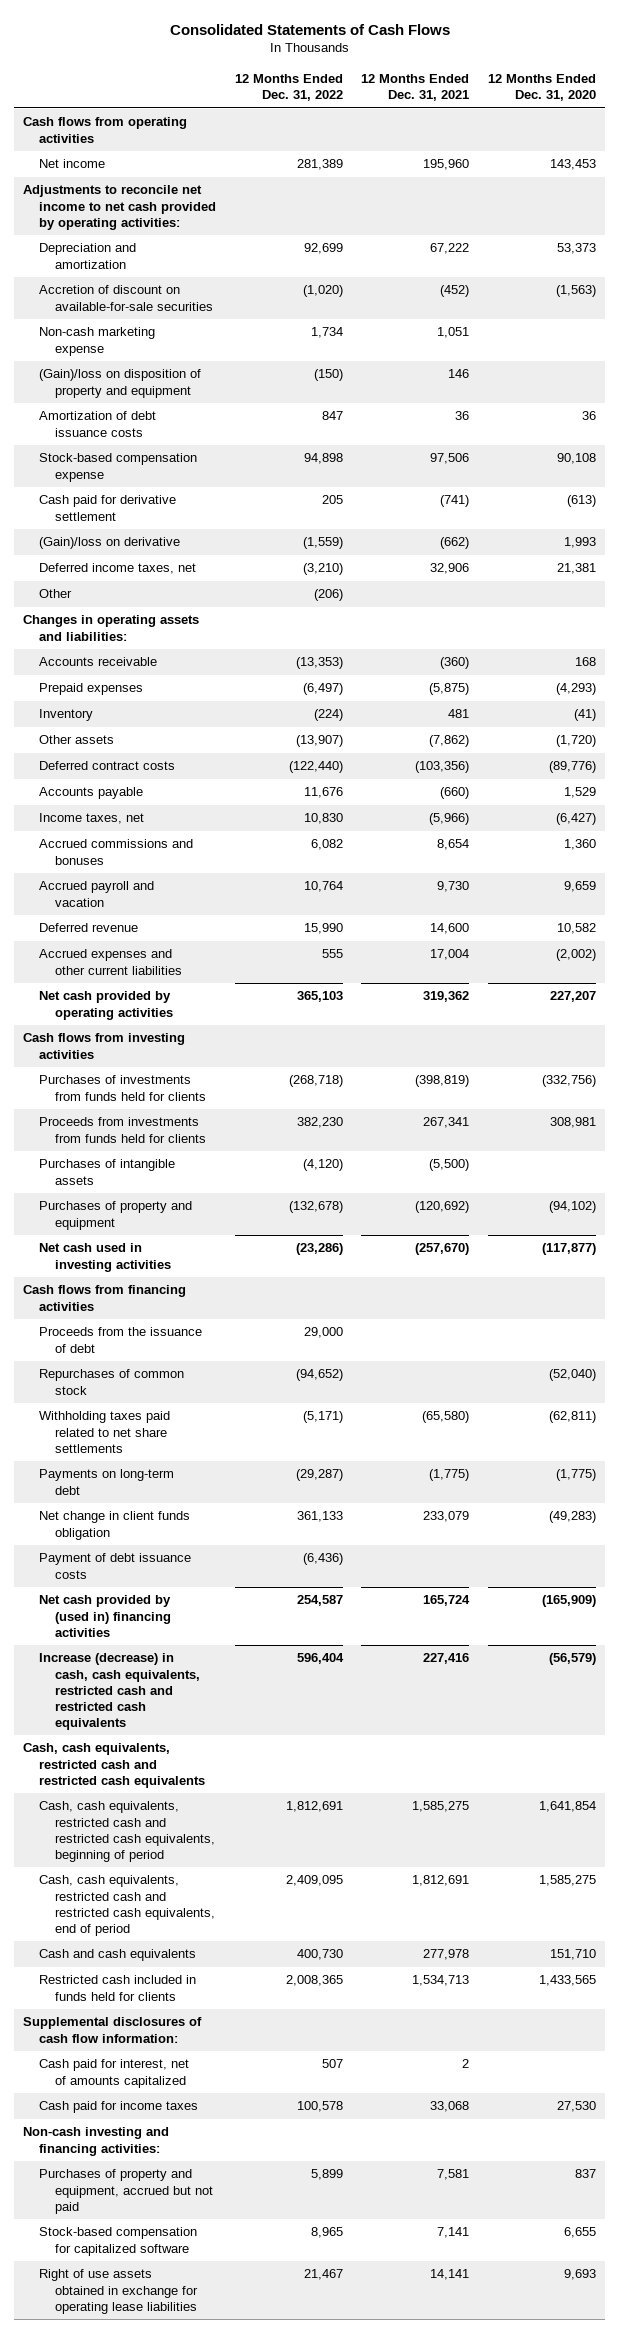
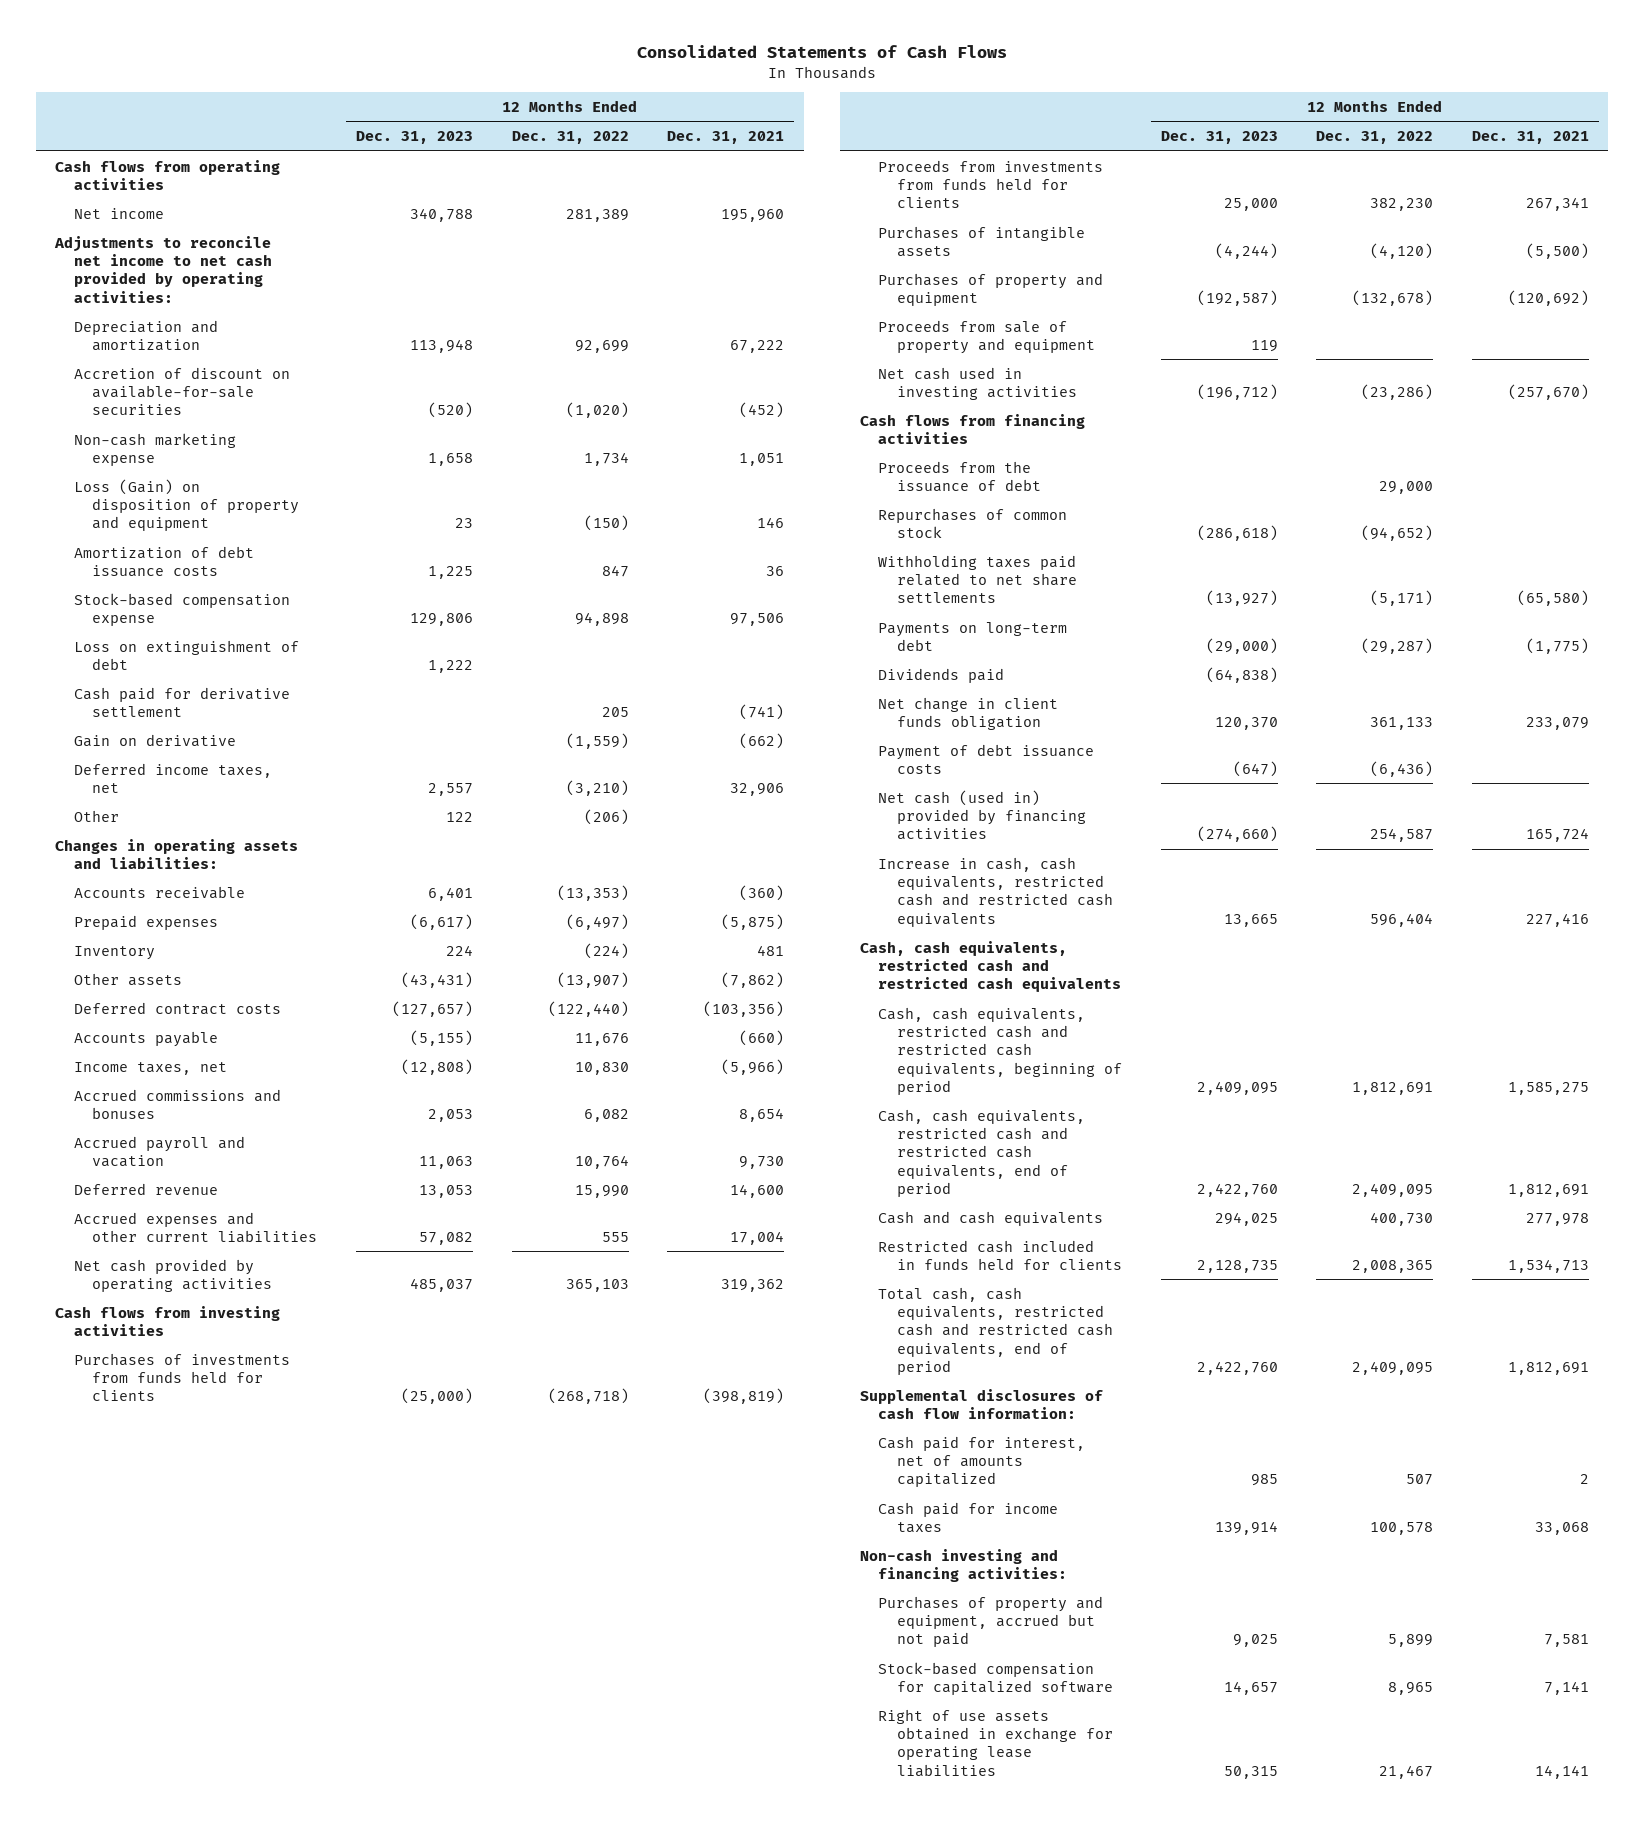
- | 12 Months Ended Dec. 31, 2022 | 12 Months Ended Dec. 31, 2021 | 12 Months Ended Dec. 31, 2020
+ | 12 Months Ended Dec. 31, 2023 | 12 Months Ended Dec. 31, 2022 | 12 Months Ended Dec. 31, 2021
- (Gain)/loss on disposition of property and equipment | (150) | 146 |
+ Loss (Gain) on disposition of property and equipment | 23 | (150) | 146
+ Loss on extinguishment of debt | 1,222 | |
- (Gain)/loss on derivative | (1,559) | (662) | 1,993
+ Gain on derivative | | (1,559) | (662)
+ Proceeds from sale of property and equipment | 119 | |
+ Dividends paid | (64,838) | |
- Net cash provided by (used in) financing activities | 254,587 | 165,724 | (165,909)
- Increase (decrease) in cash, cash equivalents, restricted cash and restricted cash equivalents | 596,404 | 227,416 | (56,579)
+ Net cash (used in) provided by financing activities | (274,660) | 254,587 | 165,724
+ Increase in cash, cash equivalents, restricted cash and restricted cash equivalents | 13,665 | 596,404 | 227,416
+ Total cash, cash equivalents, restricted cash and restricted cash equivalents, end of period | 2,422,760 | 2,409,095 | 1,812,691

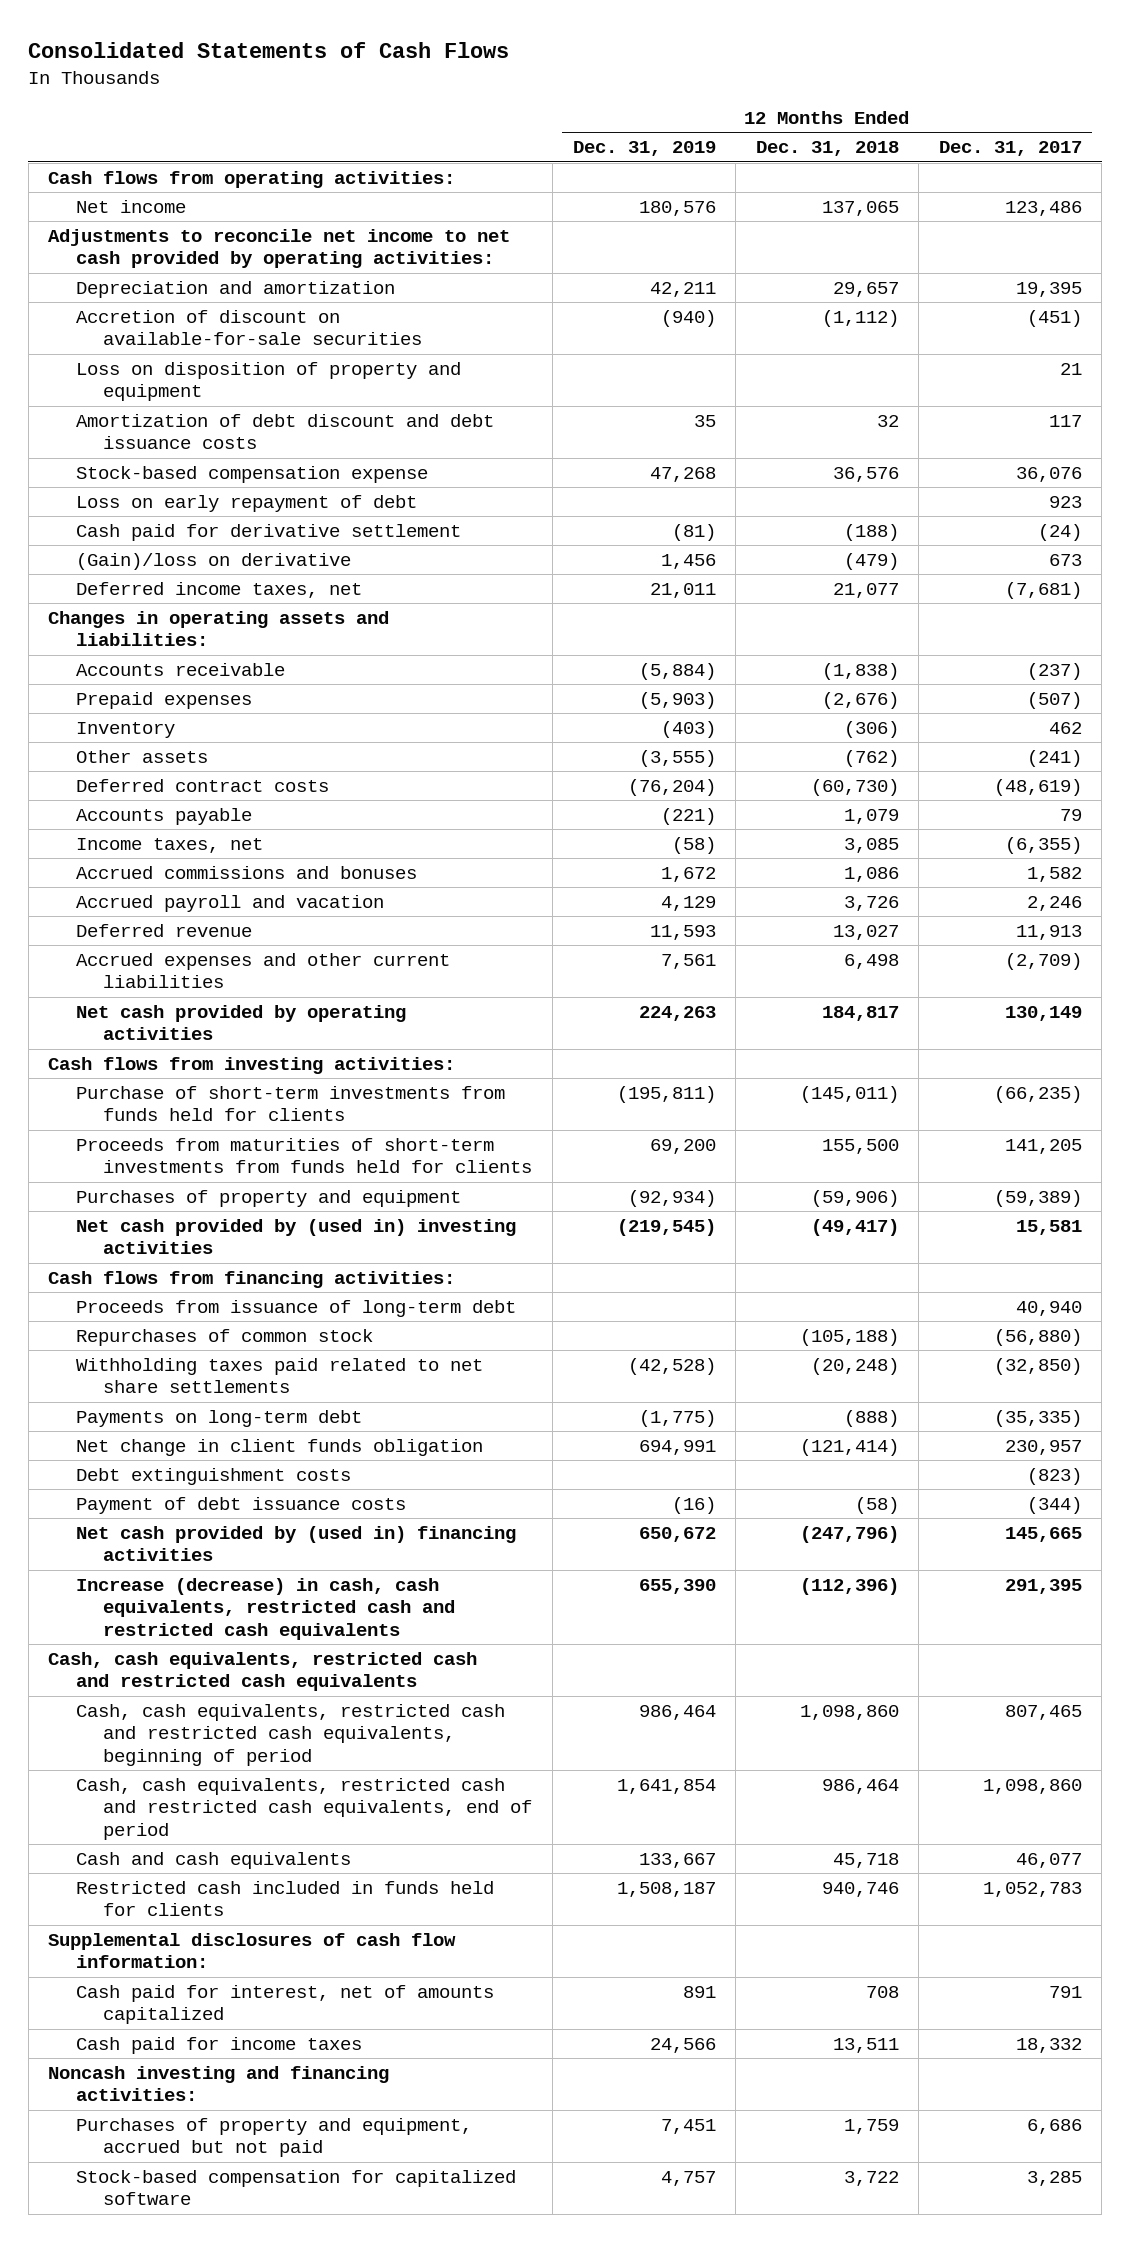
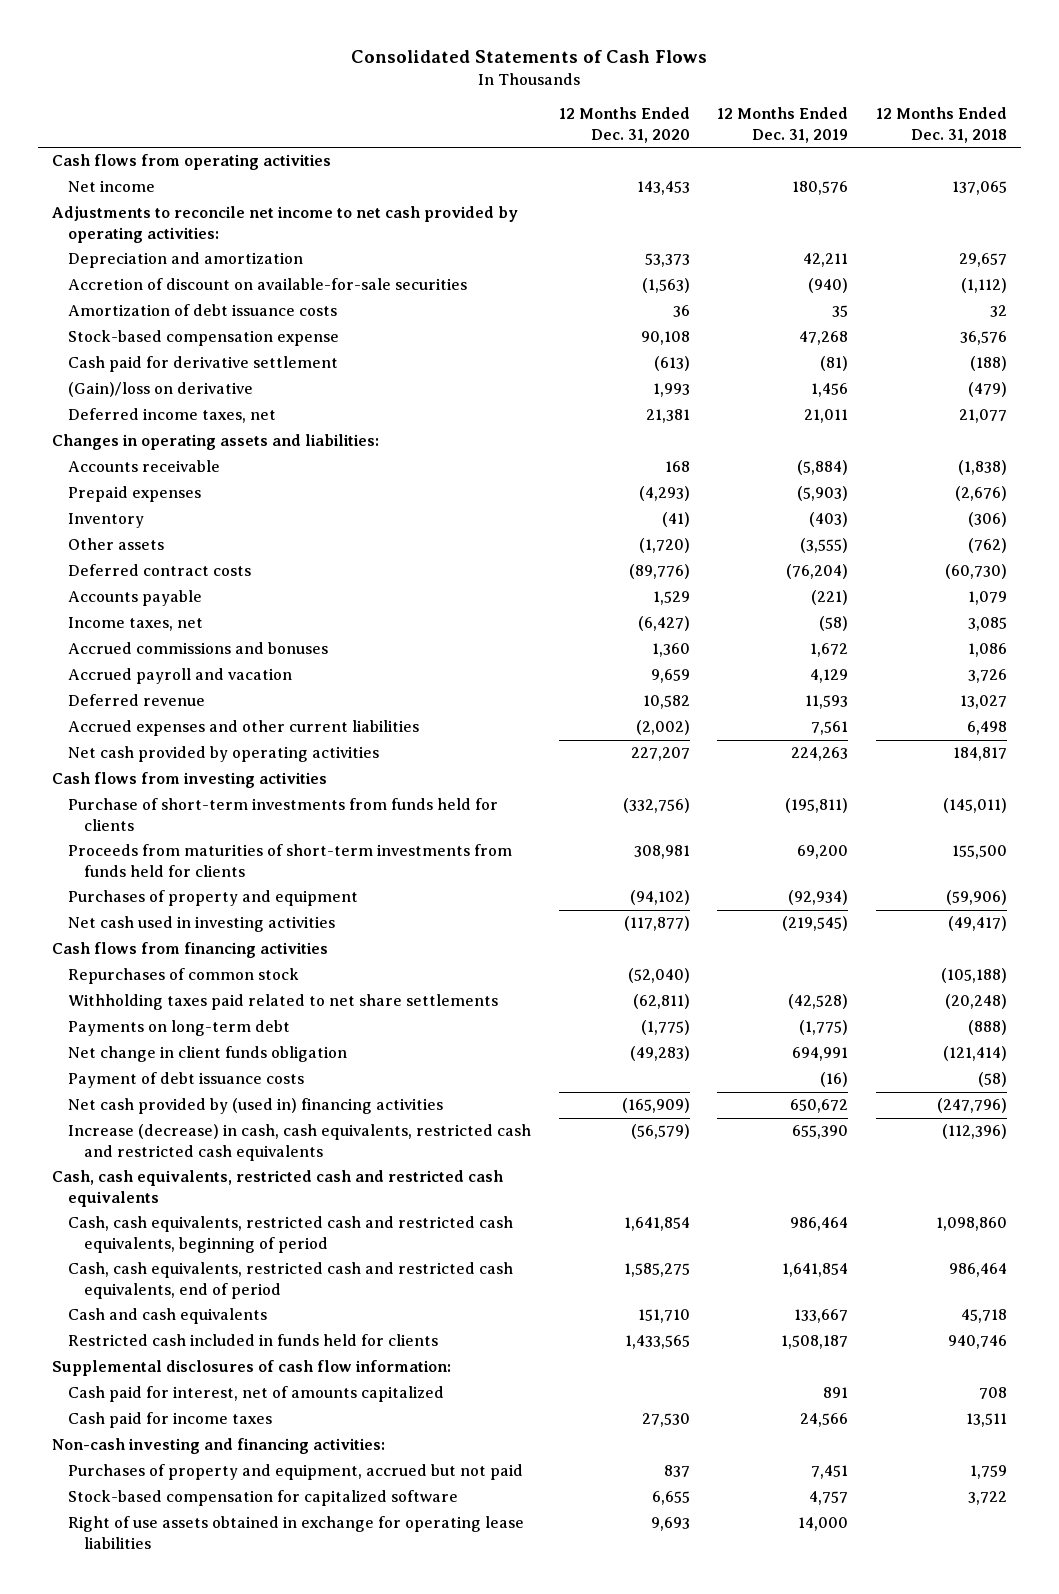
- | 12 Months Ended Dec. 31, 2019 | 12 Months Ended Dec. 31, 2018 | 12 Months Ended Dec. 31, 2017
+ | 12 Months Ended Dec. 31, 2020 | 12 Months Ended Dec. 31, 2019 | 12 Months Ended Dec. 31, 2018
- Cash flows from operating activities:
+ Cash flows from operating activities
- Loss on disposition of property and equipment | | | 21
- Amortization of debt discount and debt issuance costs | 35 | 32 | 117
+ Amortization of debt issuance costs | 36 | 35 | 32
- Loss on early repayment of debt | | | 923
- Cash flows from investing activities:
+ Cash flows from investing activities
- Net cash provided by (used in) investing activities | (219,545) | (49,417) | 15,581
- Cash flows from financing activities:
- Proceeds from issuance of long-term debt | | | 40,940
+ Net cash used in investing activities | (117,877) | (219,545) | (49,417)
+ Cash flows from financing activities
- Debt extinguishment costs | | | (823)
- Noncash investing and financing activities:
+ Non-cash investing and financing activities:
+ Right of use assets obtained in exchange for operating lease liabilities | 9,693 | 14,000 |

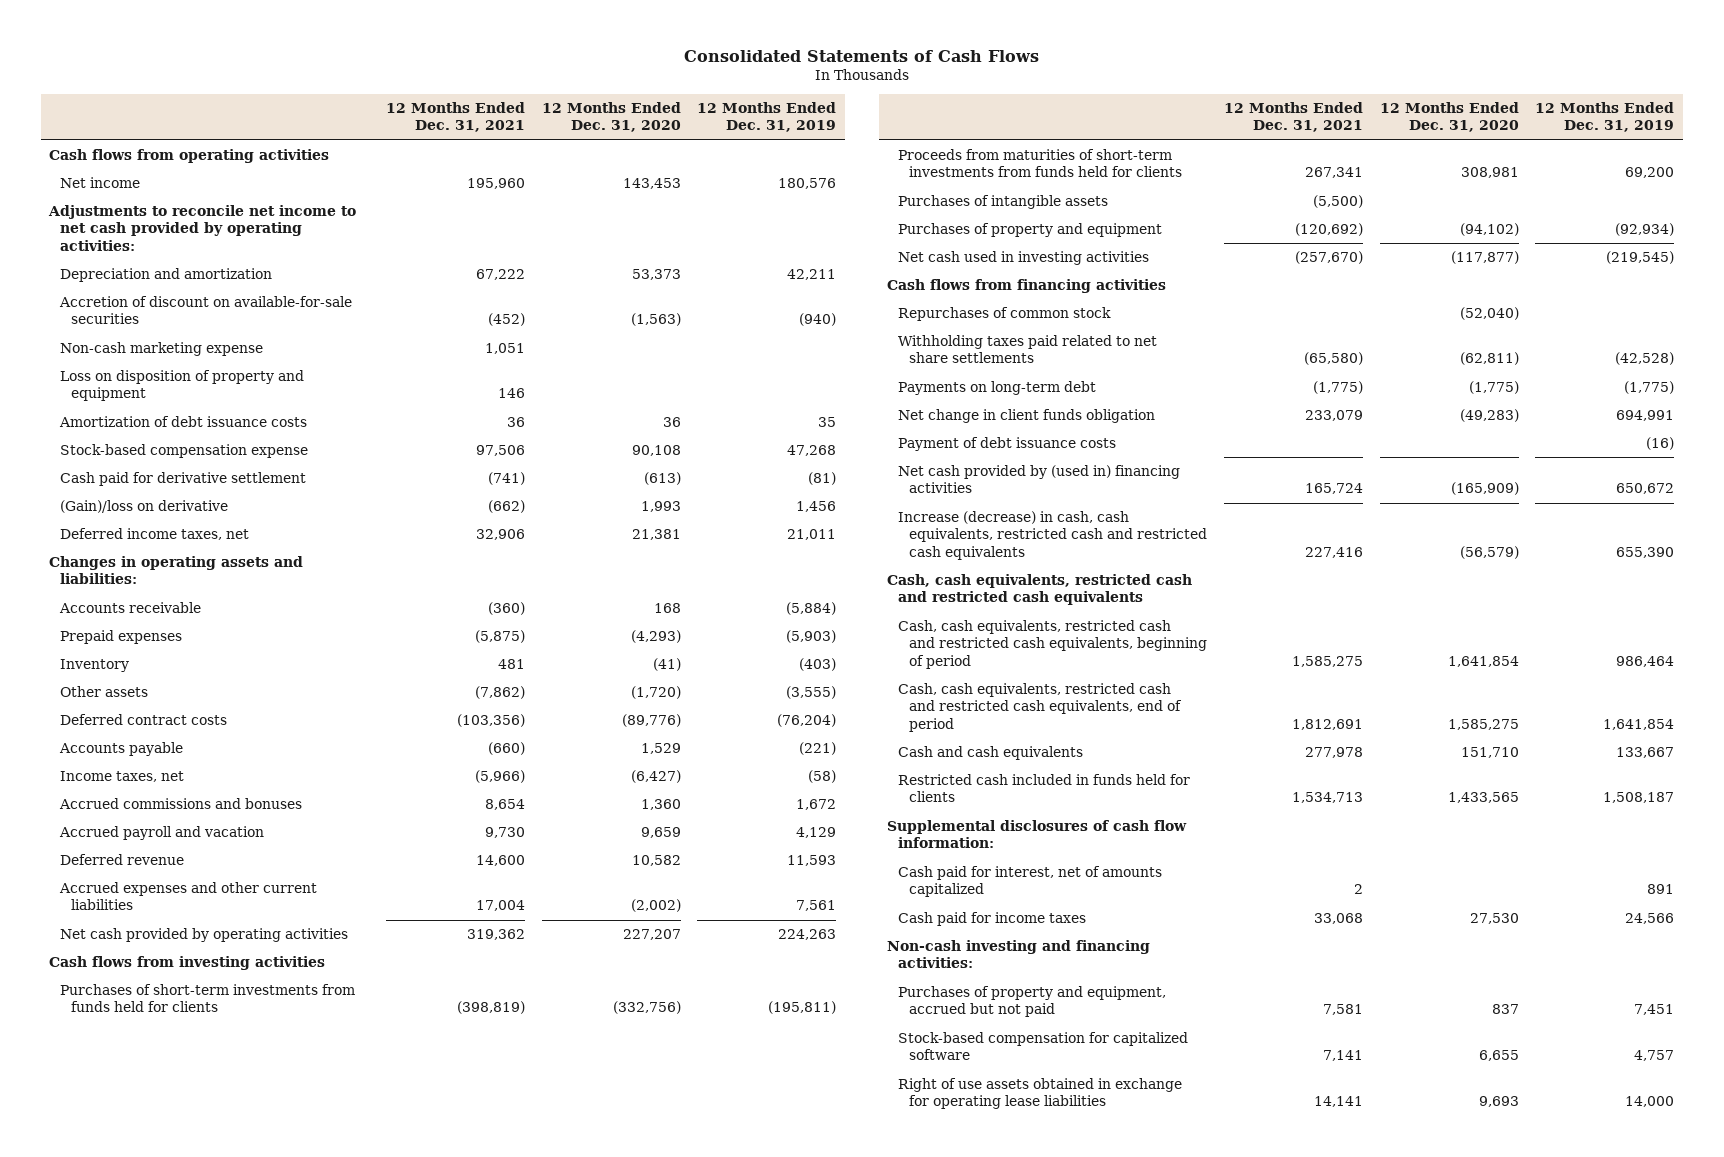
- | 12 Months Ended Dec. 31, 2020 | 12 Months Ended Dec. 31, 2019 | 12 Months Ended Dec. 31, 2018
+ | 12 Months Ended Dec. 31, 2021 | 12 Months Ended Dec. 31, 2020 | 12 Months Ended Dec. 31, 2019
+ Non-cash marketing expense | 1,051 | |
+ Loss on disposition of property and equipment | 146 | |
- Purchase of short-term investments from funds held for clients | (332,756) | (195,811) | (145,011)
+ Purchases of short-term investments from funds held for clients | (398,819) | (332,756) | (195,811)
+ Purchases of intangible assets | (5,500) | |

